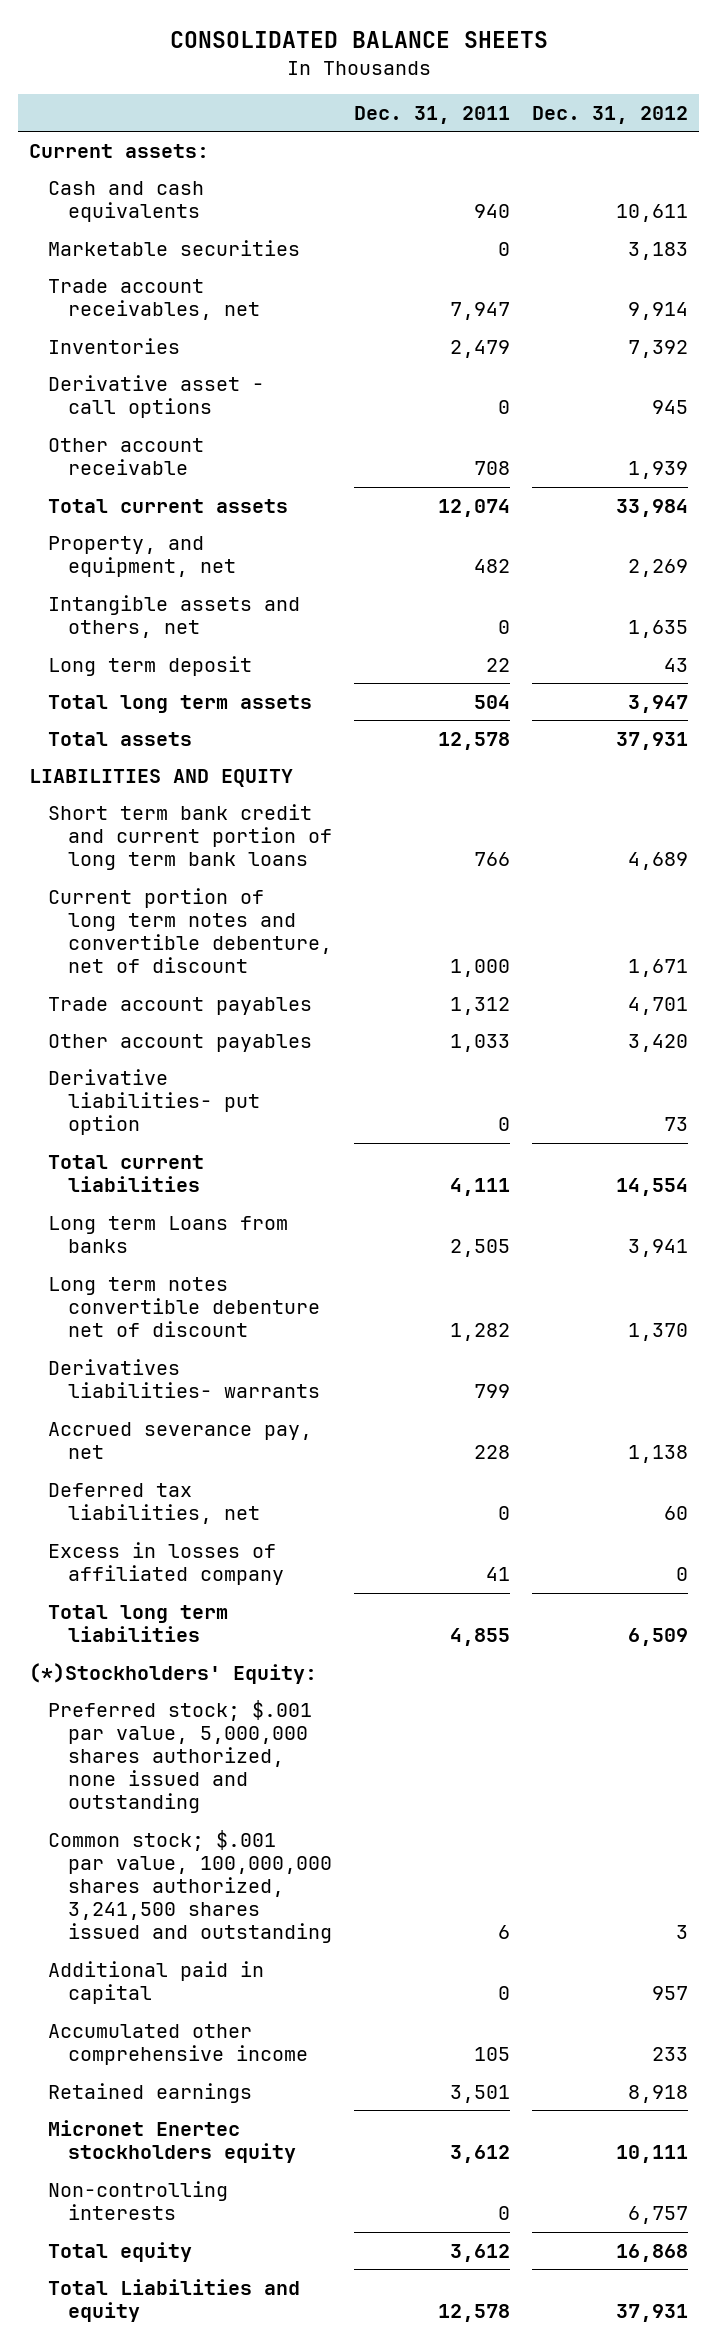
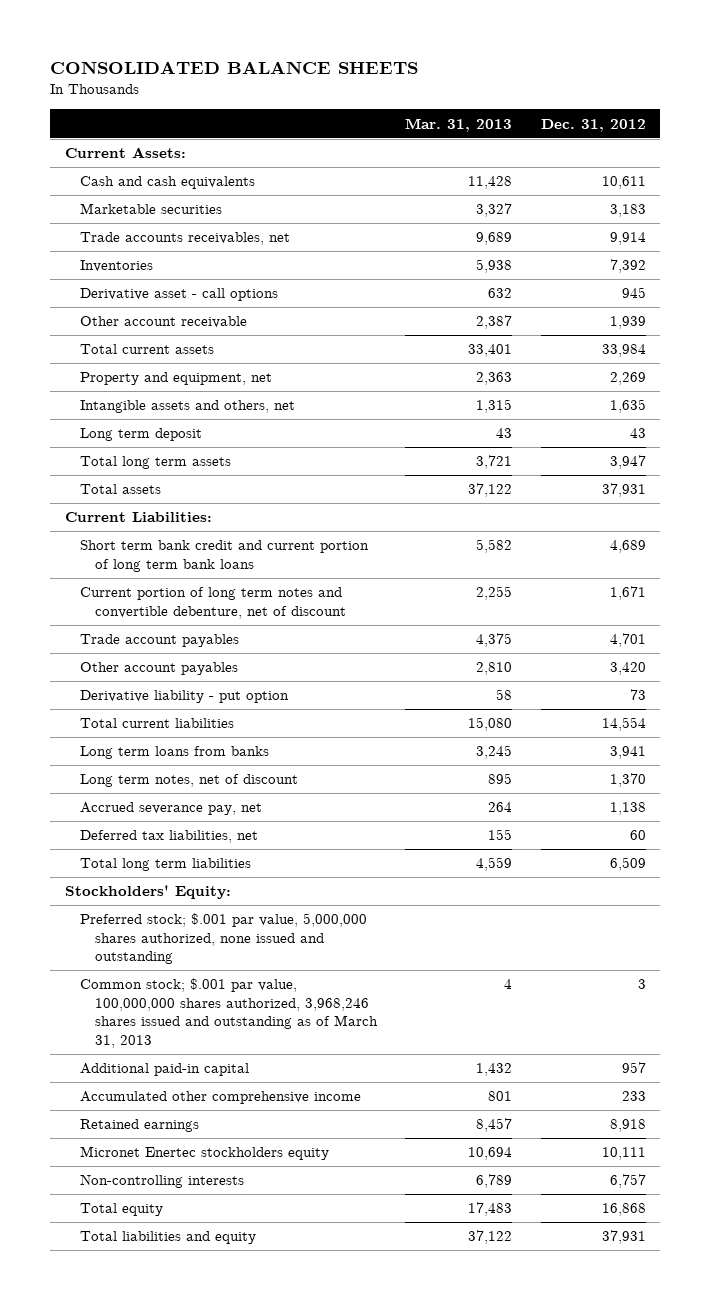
- | Dec. 31, 2011 | Dec. 31, 2012
+ | Mar. 31, 2013 | Dec. 31, 2012
- Current assets:
+ Current Assets:
- Trade account receivables, net | 7,947 | 9,914
+ Trade accounts receivables, net | 9,689 | 9,914
- Property, and equipment, net | 482 | 2,269
+ Property and equipment, net | 2,363 | 2,269
- LIABILITIES AND EQUITY
+ Current Liabilities:
- Derivative liabilities- put option | 0 | 73
+ Derivative liability - put option | 58 | 73
- Long term Loans from banks | 2,505 | 3,941
- Long term notes convertible debenture net of discount | 1,282 | 1,370
- Derivatives liabilities- warrants | 799 |
+ Long term loans from banks | 3,245 | 3,941
+ Long term notes, net of discount | 895 | 1,370
- Excess in losses of affiliated company | 41 | 0
- (*)Stockholders' Equity:
+ Stockholders' Equity:
- Common stock; $.001 par value, 100,000,000 shares authorized, 3,241,500 shares issued and outstanding | 6 | 3
- Additional paid in capital | 0 | 957
+ Common stock; $.001 par value, 100,000,000 shares authorized, 3,968,246 shares issued and outstanding as of March 31, 2013 | 4 | 3
+ Additional paid-in capital | 1,432 | 957
- Total Liabilities and equity | 12,578 | 37,931
+ Total liabilities and equity | 37,122 | 37,931

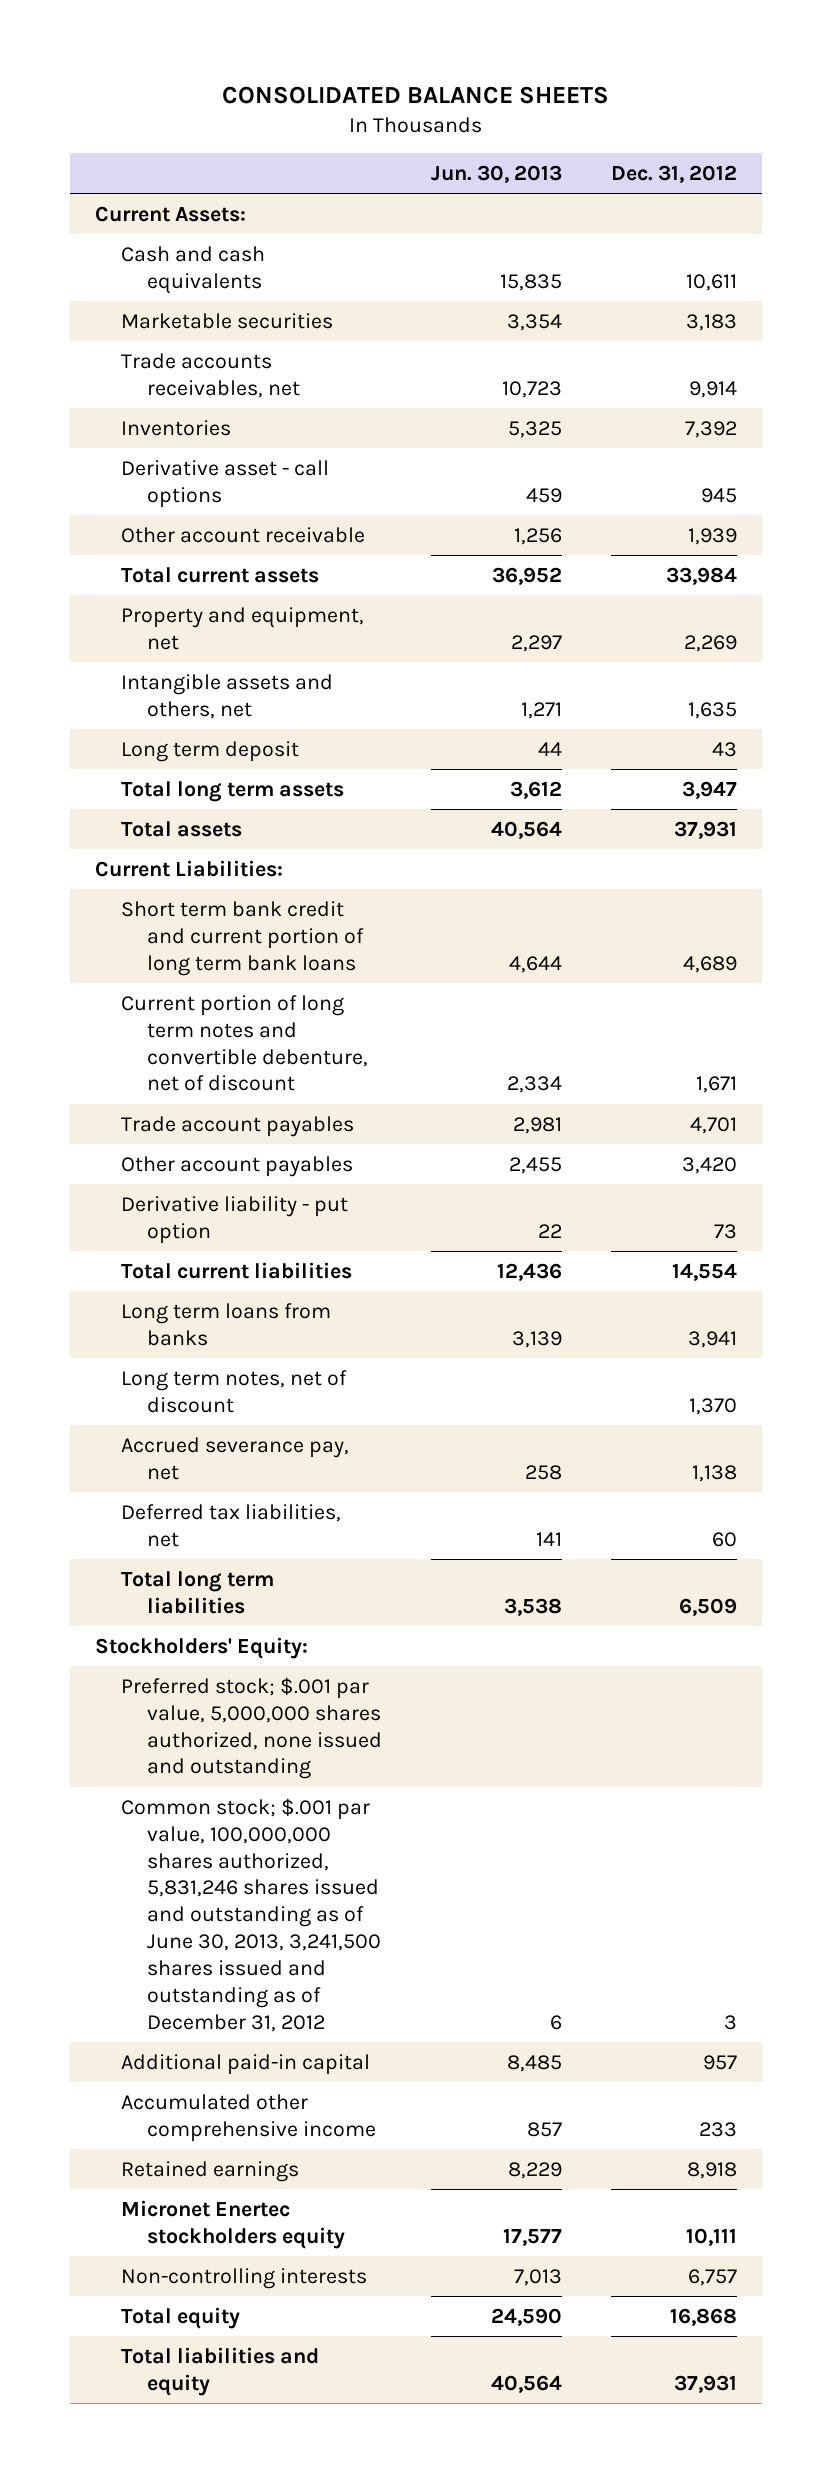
- | Mar. 31, 2013 | Dec. 31, 2012
+ | Jun. 30, 2013 | Dec. 31, 2012
- Common stock; $.001 par value, 100,000,000 shares authorized, 3,968,246 shares issued and outstanding as of March 31, 2013 | 4 | 3
+ Common stock; $.001 par value, 100,000,000 shares authorized, 5,831,246 shares issued and outstanding as of June 30, 2013, 3,241,500 shares issued and outstanding as of December 31, 2012 | 6 | 3

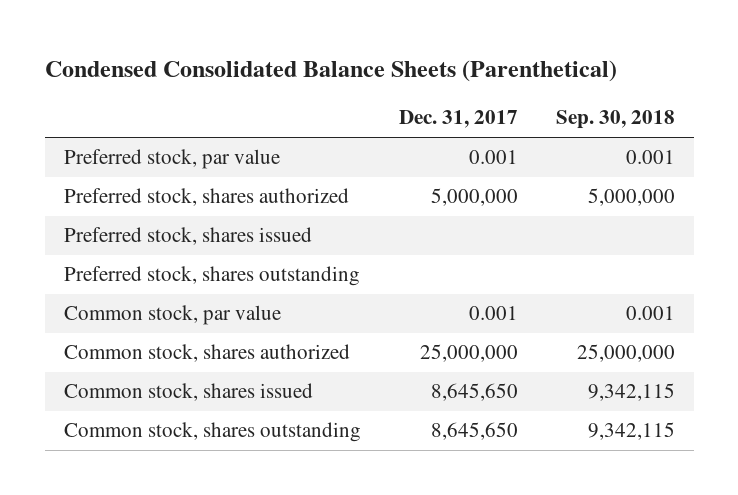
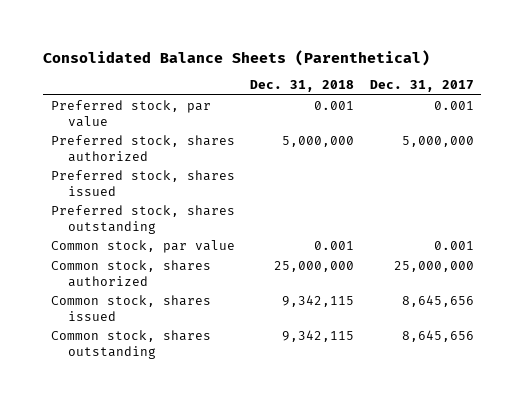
- Condensed Consolidated Balance Sheets (Parenthetical)
+ Consolidated Balance Sheets (Parenthetical)
- | Dec. 31, 2017 | Sep. 30, 2018
+ | Dec. 31, 2018 | Dec. 31, 2017
- Common stock, shares issued | 8,645,650 | 9,342,115
- Common stock, shares outstanding | 8,645,650 | 9,342,115
+ Common stock, shares issued | 9,342,115 | 8,645,656
+ Common stock, shares outstanding | 9,342,115 | 8,645,656

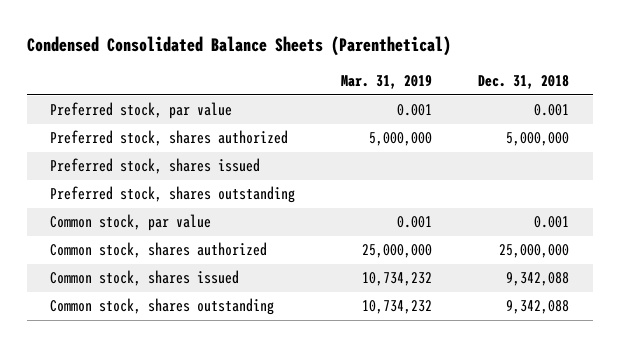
- Consolidated Balance Sheets (Parenthetical)
+ Condensed Consolidated Balance Sheets (Parenthetical)
- | Dec. 31, 2018 | Dec. 31, 2017
+ | Mar. 31, 2019 | Dec. 31, 2018
- Common stock, shares issued | 9,342,115 | 8,645,656
- Common stock, shares outstanding | 9,342,115 | 8,645,656
+ Common stock, shares issued | 10,734,232 | 9,342,088
+ Common stock, shares outstanding | 10,734,232 | 9,342,088

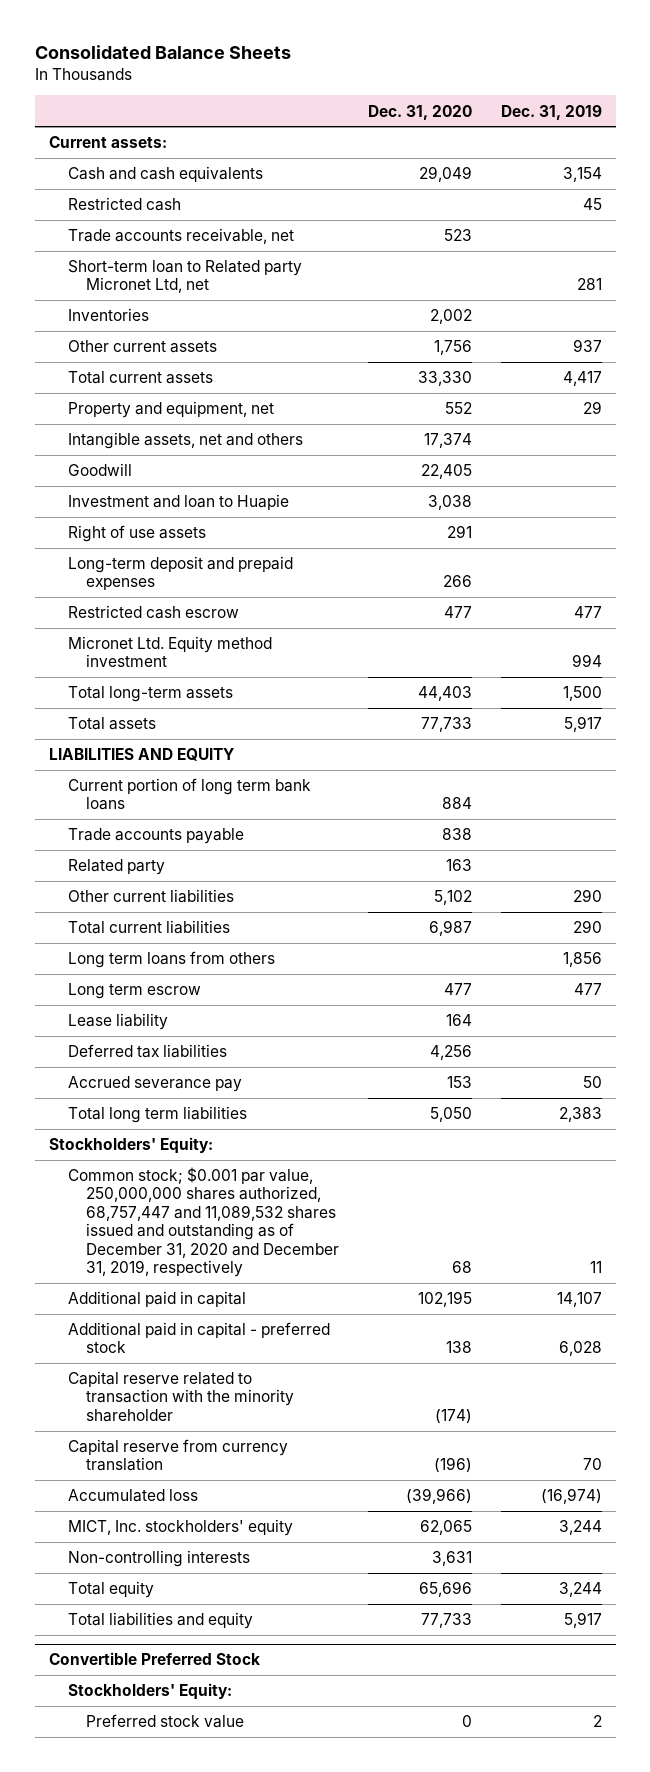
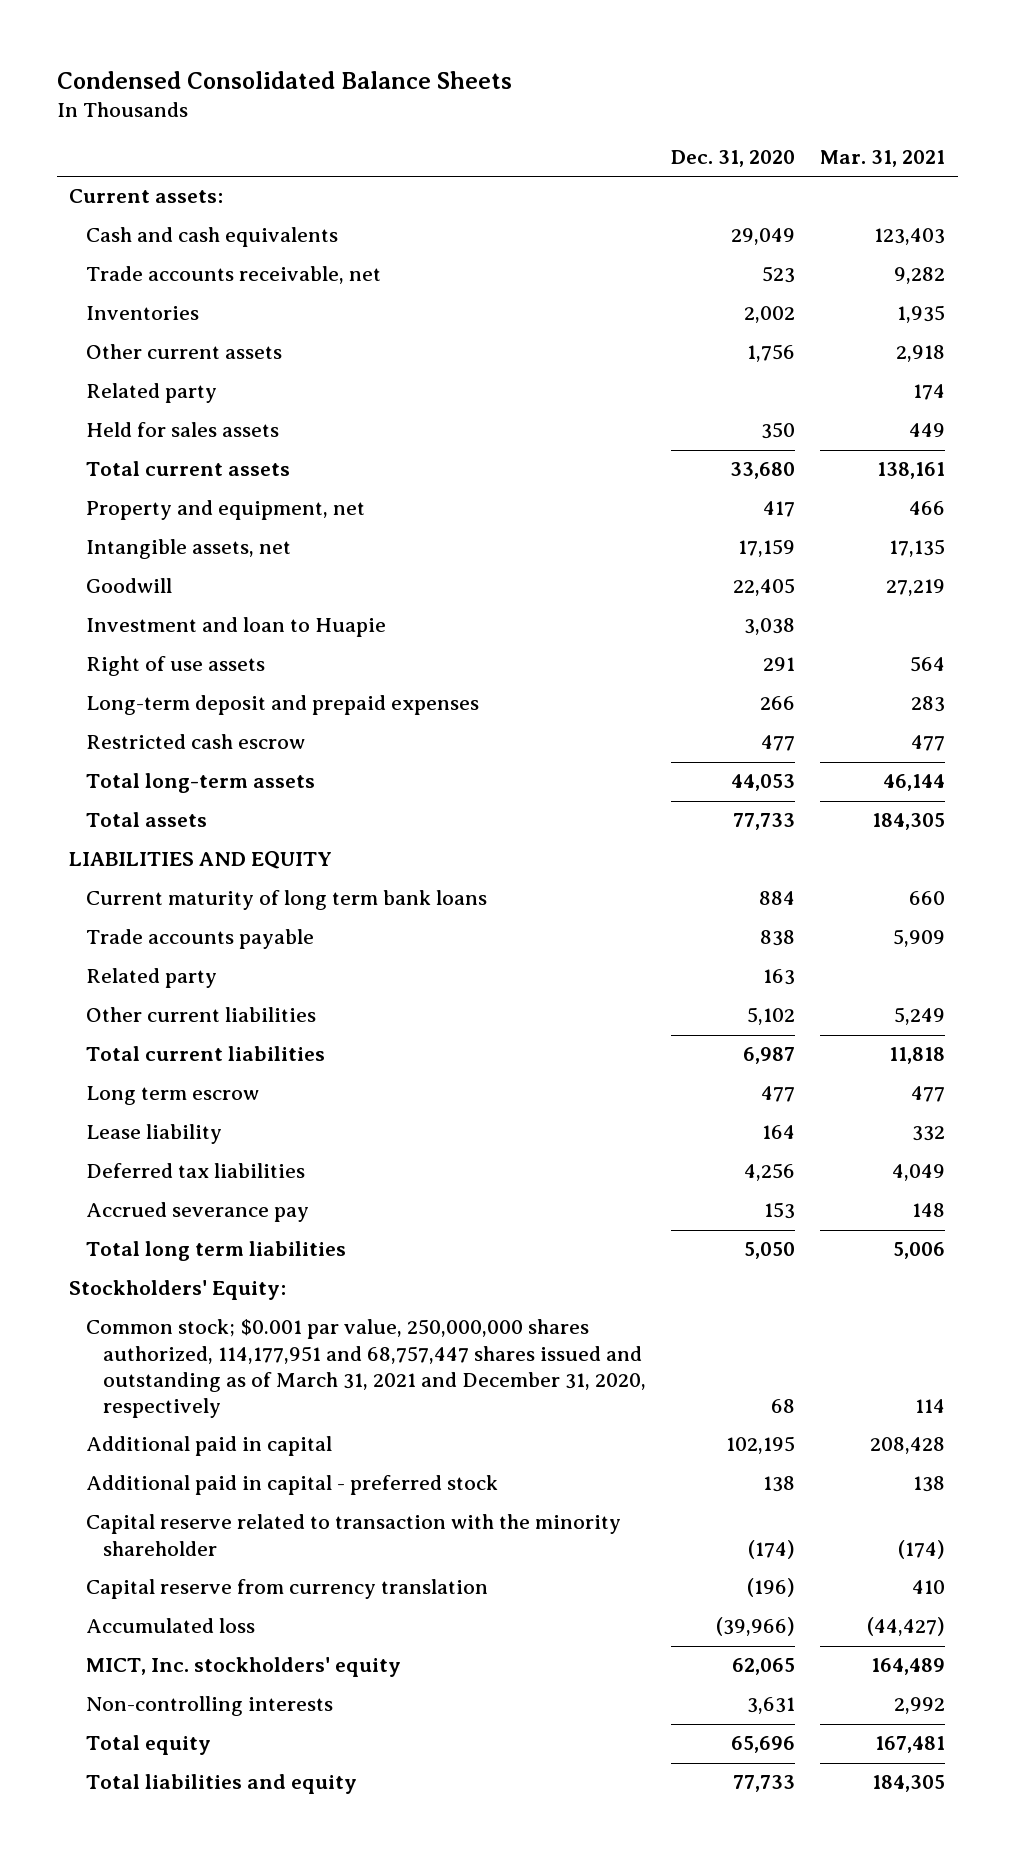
- Consolidated Balance Sheets
+ Condensed Consolidated Balance Sheets
- | Dec. 31, 2020 | Dec. 31, 2019
+ | Dec. 31, 2020 | Mar. 31, 2021
- Restricted cash | | 45
- Short-term loan to Related party Micronet Ltd, net | | 281
- Total current assets | 33,330 | 4,417
- Property and equipment, net | 552 | 29
- Intangible assets, net and others | 17,374 |
+ Related party | | 174
+ Held for sales assets | 350 | 449
+ Total current assets | 33,680 | 138,161
+ Property and equipment, net | 417 | 466
+ Intangible assets, net | 17,159 | 17,135
- Micronet Ltd. Equity method investment | | 994
- Total long-term assets | 44,403 | 1,500
+ Total long-term assets | 44,053 | 46,144
- Current portion of long term bank loans | 884 |
+ Current maturity of long term bank loans | 884 | 660
- Long term loans from others | | 1,856
- Common stock; $0.001 par value, 250,000,000 shares authorized, 68,757,447 and 11,089,532 shares issued and outstanding as of December 31, 2020 and December 31, 2019, respectively | 68 | 11
+ Common stock; $0.001 par value, 250,000,000 shares authorized, 114,177,951 and 68,757,447 shares issued and outstanding as of March 31, 2021 and December 31, 2020, respectively | 68 | 114
- Convertible Preferred Stock
- Stockholders' Equity:
- Preferred stock value | 0 | 2

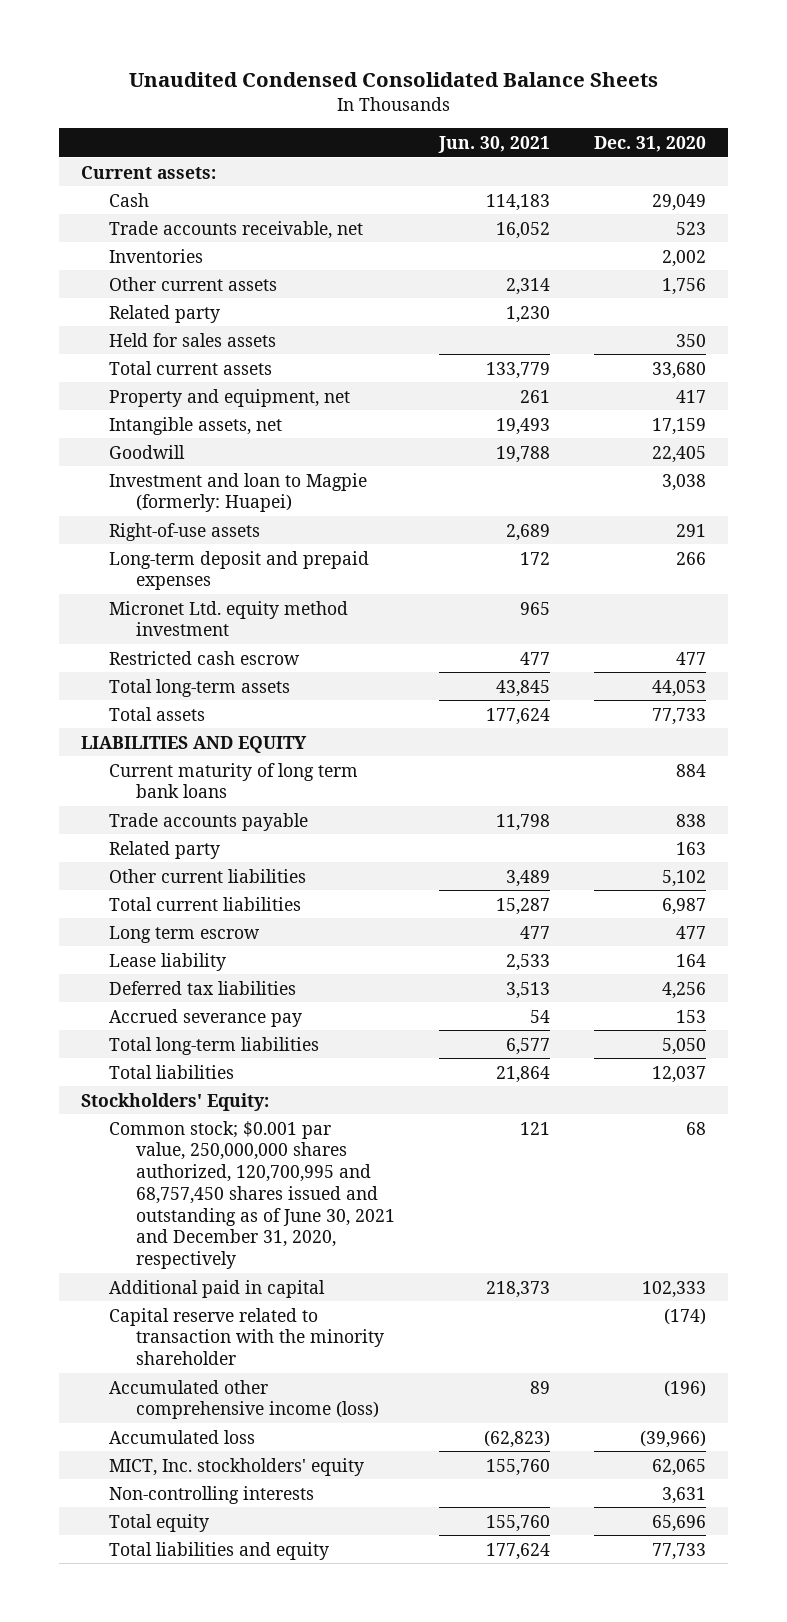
- Condensed Consolidated Balance Sheets
+ Unaudited Condensed Consolidated Balance Sheets
- | Dec. 31, 2020 | Mar. 31, 2021
+ | Jun. 30, 2021 | Dec. 31, 2020
- Cash and cash equivalents | 29,049 | 123,403
+ Cash | 114,183 | 29,049
- Investment and loan to Huapie | 3,038 |
- Right of use assets | 291 | 564
+ Investment and loan to Magpie (formerly: Huapei) | | 3,038
+ Right-of-use assets | 2,689 | 291
+ Micronet Ltd. equity method investment | 965 |
- Total long term liabilities | 5,050 | 5,006
+ Total long-term liabilities | 6,577 | 5,050
+ Total liabilities | 21,864 | 12,037
- Common stock; $0.001 par value, 250,000,000 shares authorized, 114,177,951 and 68,757,447 shares issued and outstanding as of March 31, 2021 and December 31, 2020, respectively | 68 | 114
- Additional paid in capital | 102,195 | 208,428
- Additional paid in capital - preferred stock | 138 | 138
+ Common stock; $0.001 par value, 250,000,000 shares authorized, 120,700,995 and 68,757,450 shares issued and outstanding as of June 30, 2021 and December 31, 2020, respectively | 121 | 68
+ Additional paid in capital | 218,373 | 102,333
- Capital reserve from currency translation | (196) | 410
+ Accumulated other comprehensive income (loss) | 89 | (196)

